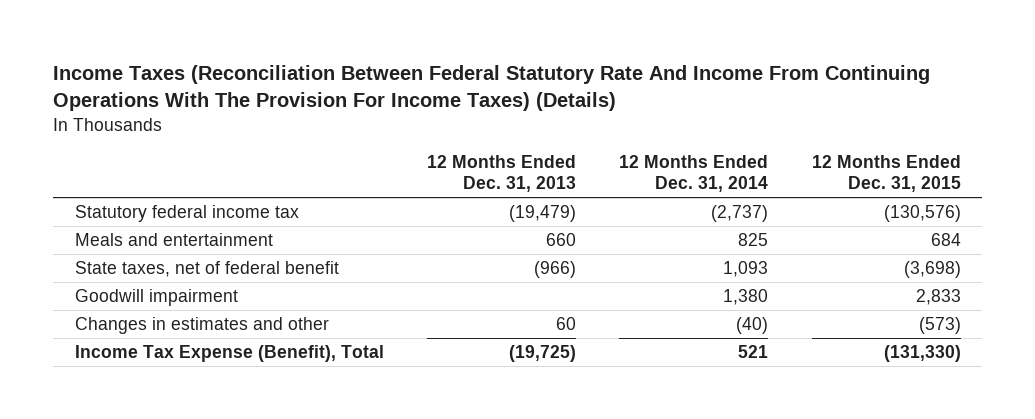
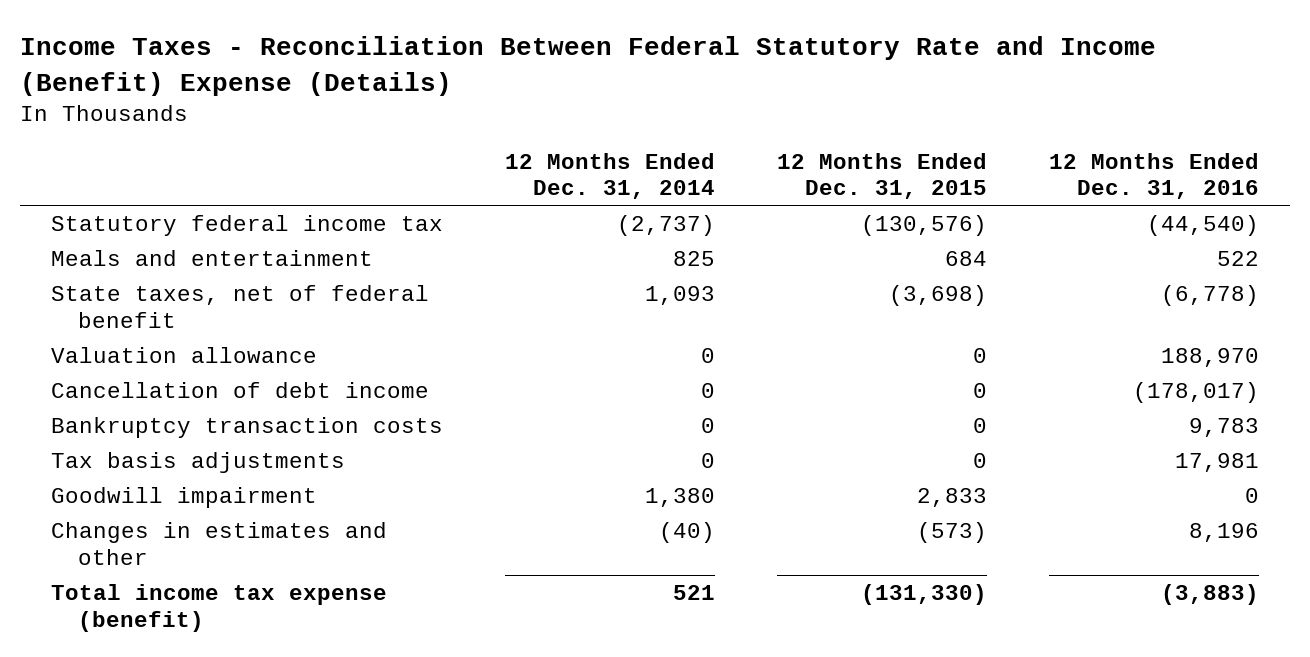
- Income Taxes (Reconciliation Between Federal Statutory Rate And Income From Continuing Operations With The Provision For Income Taxes) (Details)
+ Income Taxes - Reconciliation Between Federal Statutory Rate and Income (Benefit) Expense (Details)
- | 12 Months Ended Dec. 31, 2013 | 12 Months Ended Dec. 31, 2014 | 12 Months Ended Dec. 31, 2015
+ | 12 Months Ended Dec. 31, 2014 | 12 Months Ended Dec. 31, 2015 | 12 Months Ended Dec. 31, 2016
+ Valuation allowance | 0 | 0 | 188,970
+ Cancellation of debt income | 0 | 0 | (178,017)
+ Bankruptcy transaction costs | 0 | 0 | 9,783
+ Tax basis adjustments | 0 | 0 | 17,981
- Income Tax Expense (Benefit), Total | (19,725) | 521 | (131,330)
+ Total income tax expense (benefit) | 521 | (131,330) | (3,883)

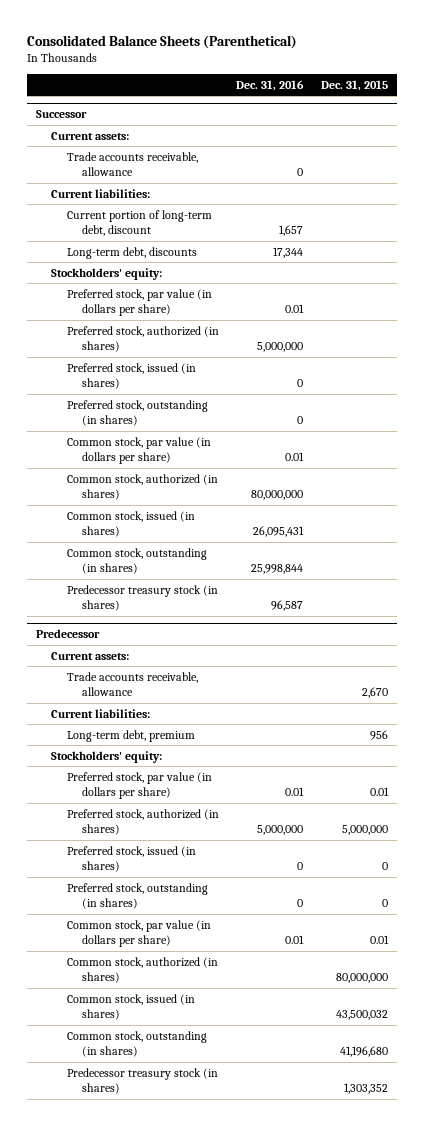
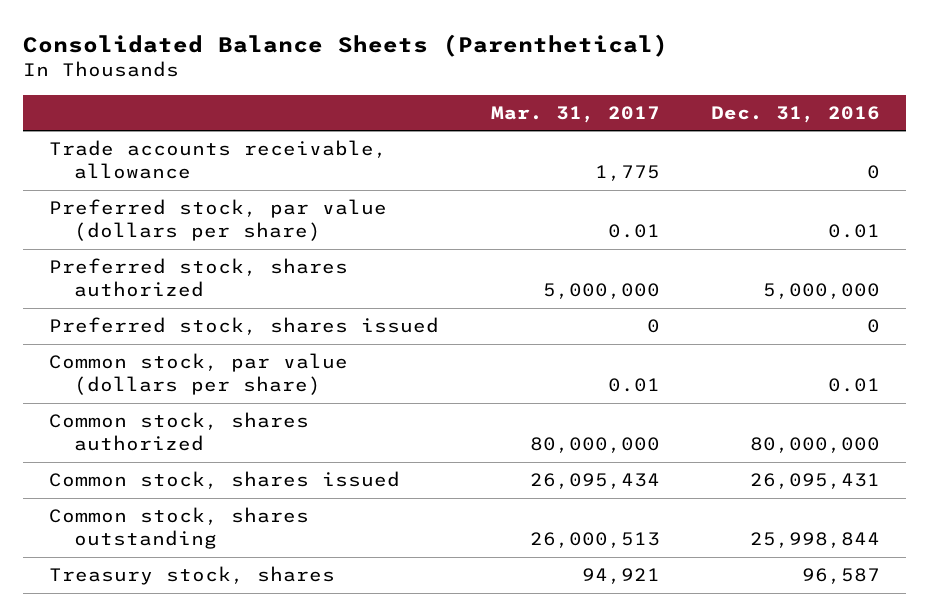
- | Dec. 31, 2016 | Dec. 31, 2015
+ | Mar. 31, 2017 | Dec. 31, 2016
- Successor
- Current assets:
- Current liabilities:
- Current portion of long-term debt, discount | 1,657 |
- Long-term debt, discounts | 17,344 |
- Stockholders' equity:
- Preferred stock, par value (in dollars per share) | 0.01 |
- Preferred stock, authorized (in shares) | 5,000,000 |
- Preferred stock, issued (in shares) | 0 |
- Preferred stock, outstanding (in shares) | 0 |
- Common stock, par value (in dollars per share) | 0.01 |
- Common stock, authorized (in shares) | 80,000,000 |
- Common stock, issued (in shares) | 26,095,431 |
- Common stock, outstanding (in shares) | 25,998,844 |
- Predecessor treasury stock (in shares) | 96,587 |
- Predecessor
- Current assets:
- Trade accounts receivable, allowance | | 2,670
- Current liabilities:
- Long-term debt, premium | | 956
- Stockholders' equity:
- Preferred stock, par value (in dollars per share) | 0.01 | 0.01
- Preferred stock, authorized (in shares) | 5,000,000 | 5,000,000
- Preferred stock, issued (in shares) | 0 | 0
- Preferred stock, outstanding (in shares) | 0 | 0
- Common stock, par value (in dollars per share) | 0.01 | 0.01
- Common stock, authorized (in shares) | | 80,000,000
- Common stock, issued (in shares) | | 43,500,032
- Common stock, outstanding (in shares) | | 41,196,680
- Predecessor treasury stock (in shares) | | 1,303,352
+ Preferred stock, par value (dollars per share) | 0.01 | 0.01
+ Preferred stock, shares authorized | 5,000,000 | 5,000,000
+ Preferred stock, shares issued | 0 | 0
+ Common stock, par value (dollars per share) | 0.01 | 0.01
+ Common stock, shares authorized | 80,000,000 | 80,000,000
+ Common stock, shares issued | 26,095,434 | 26,095,431
+ Common stock, shares outstanding | 26,000,513 | 25,998,844
+ Treasury stock, shares | 94,921 | 96,587

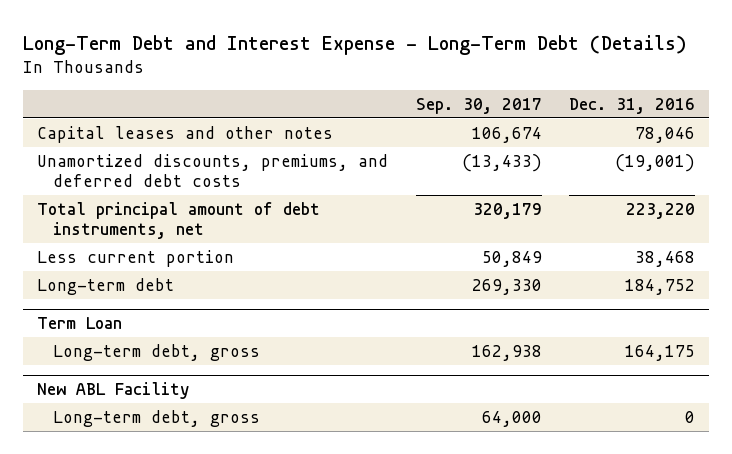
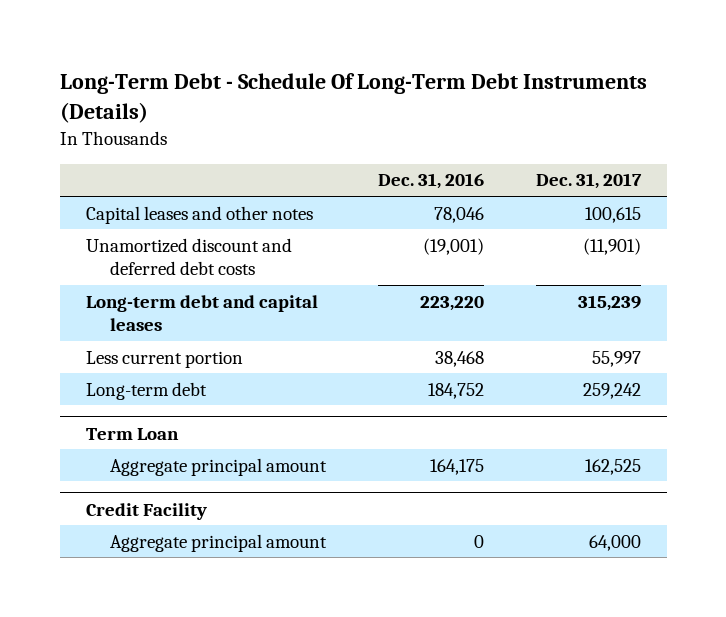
- Long-Term Debt and Interest Expense - Long-Term Debt (Details)
+ Long-Term Debt - Schedule Of Long-Term Debt Instruments (Details)
- | Sep. 30, 2017 | Dec. 31, 2016
+ | Dec. 31, 2016 | Dec. 31, 2017
- Unamortized discounts, premiums, and deferred debt costs | (13,433) | (19,001)
- Total principal amount of debt instruments, net | 320,179 | 223,220
+ Unamortized discount and deferred debt costs | (19,001) | (11,901)
+ Long-term debt and capital leases | 223,220 | 315,239
@ Term Loan
- Long-term debt, gross | 162,938 | 164,175
- New ABL Facility
- Long-term debt, gross | 64,000 | 0
@ Term Loan
+ Aggregate principal amount | 164,175 | 162,525
+ Credit Facility
+ Aggregate principal amount | 0 | 64,000

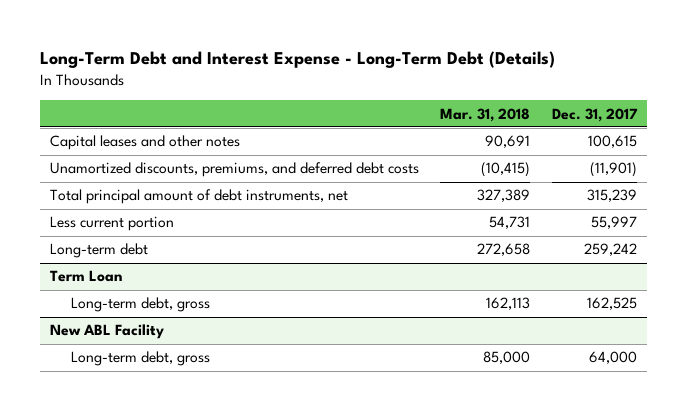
- Long-Term Debt - Schedule Of Long-Term Debt Instruments (Details)
+ Long-Term Debt and Interest Expense - Long-Term Debt (Details)
- | Dec. 31, 2016 | Dec. 31, 2017
+ | Mar. 31, 2018 | Dec. 31, 2017
- Unamortized discount and deferred debt costs | (19,001) | (11,901)
- Long-term debt and capital leases | 223,220 | 315,239
+ Unamortized discounts, premiums, and deferred debt costs | (10,415) | (11,901)
+ Total principal amount of debt instruments, net | 327,389 | 315,239
@ Term Loan
- Aggregate principal amount | 164,175 | 162,525
- Credit Facility
- Aggregate principal amount | 0 | 64,000
@ Term Loan
+ Long-term debt, gross | 162,113 | 162,525
+ New ABL Facility
+ Long-term debt, gross | 85,000 | 64,000

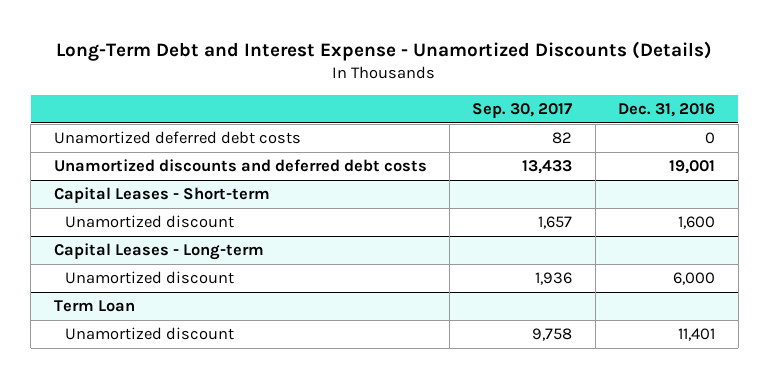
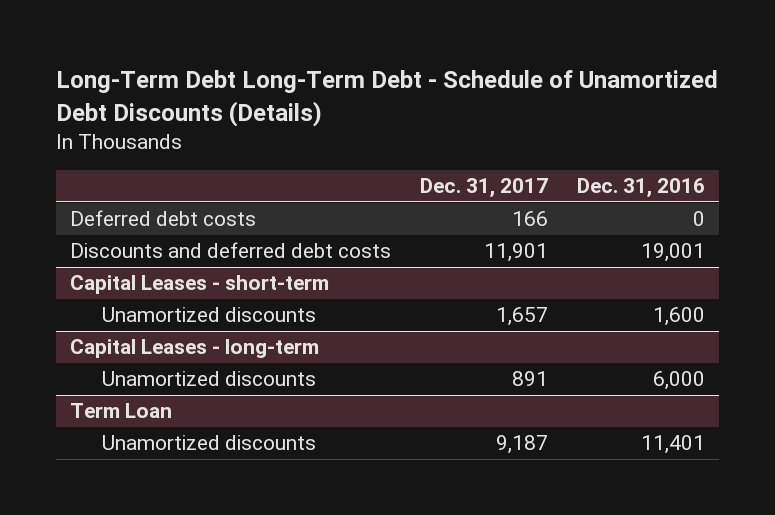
- Long-Term Debt and Interest Expense - Unamortized Discounts (Details)
+ Long-Term Debt Long-Term Debt - Schedule of Unamortized Debt Discounts (Details)
- | Sep. 30, 2017 | Dec. 31, 2016
+ | Dec. 31, 2017 | Dec. 31, 2016
- Unamortized deferred debt costs | 82 | 0
- Unamortized discounts and deferred debt costs | 13,433 | 19,001
- Capital Leases - Short-term
- Unamortized discount | 1,657 | 1,600
- Capital Leases - Long-term
- Unamortized discount | 1,936 | 6,000
+ Deferred debt costs | 166 | 0
+ Discounts and deferred debt costs | 11,901 | 19,001
+ Capital Leases - short-term
+ Unamortized discounts | 1,657 | 1,600
+ Capital Leases - long-term
+ Unamortized discounts | 891 | 6,000
@ Term Loan
- Unamortized discount | 9,758 | 11,401
+ Unamortized discounts | 9,187 | 11,401

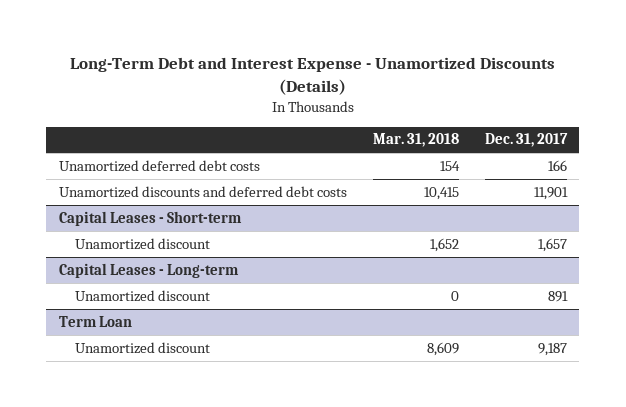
- Long-Term Debt Long-Term Debt - Schedule of Unamortized Debt Discounts (Details)
+ Long-Term Debt and Interest Expense - Unamortized Discounts (Details)
- | Dec. 31, 2017 | Dec. 31, 2016
+ | Mar. 31, 2018 | Dec. 31, 2017
- Deferred debt costs | 166 | 0
- Discounts and deferred debt costs | 11,901 | 19,001
- Capital Leases - short-term
- Unamortized discounts | 1,657 | 1,600
- Capital Leases - long-term
- Unamortized discounts | 891 | 6,000
+ Unamortized deferred debt costs | 154 | 166
+ Unamortized discounts and deferred debt costs | 10,415 | 11,901
+ Capital Leases - Short-term
+ Unamortized discount | 1,652 | 1,657
+ Capital Leases - Long-term
+ Unamortized discount | 0 | 891
@ Term Loan
- Unamortized discounts | 9,187 | 11,401
+ Unamortized discount | 8,609 | 9,187

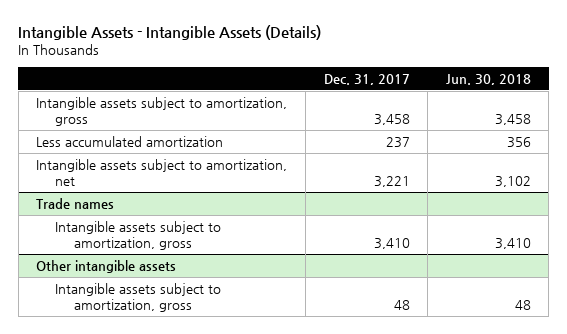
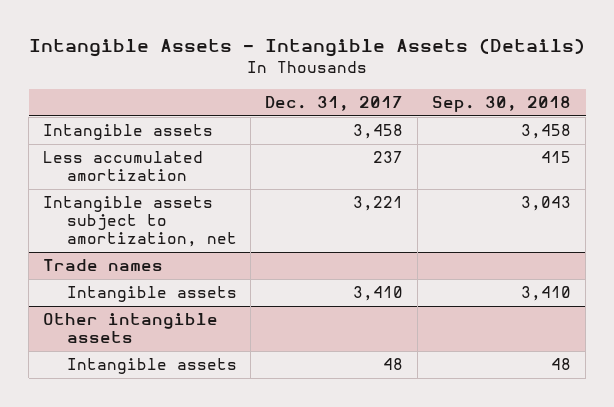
- | Dec. 31, 2017 | Jun. 30, 2018
+ | Dec. 31, 2017 | Sep. 30, 2018
- Intangible assets subject to amortization, gross | 3,458 | 3,458
+ Intangible assets | 3,458 | 3,458
@ Trade names
- Intangible assets subject to amortization, gross | 3,410 | 3,410
+ Intangible assets | 3,410 | 3,410
@ Other intangible assets
- Intangible assets subject to amortization, gross | 48 | 48
+ Intangible assets | 48 | 48

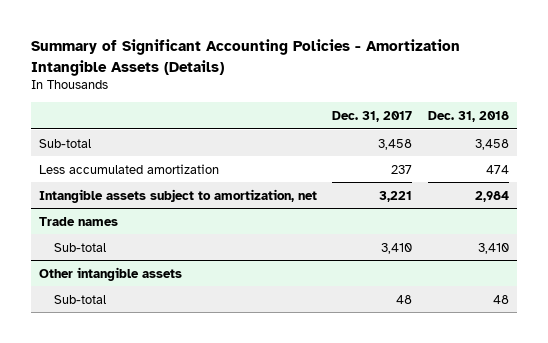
- Intangible Assets - Intangible Assets (Details)
+ Summary of Significant Accounting Policies - Amortization Intangible Assets (Details)
- | Dec. 31, 2017 | Sep. 30, 2018
+ | Dec. 31, 2017 | Dec. 31, 2018
- Intangible assets | 3,458 | 3,458
+ Sub-total | 3,458 | 3,458
@ Trade names
- Intangible assets | 3,410 | 3,410
+ Sub-total | 3,410 | 3,410
@ Other intangible assets
- Intangible assets | 48 | 48
+ Sub-total | 48 | 48

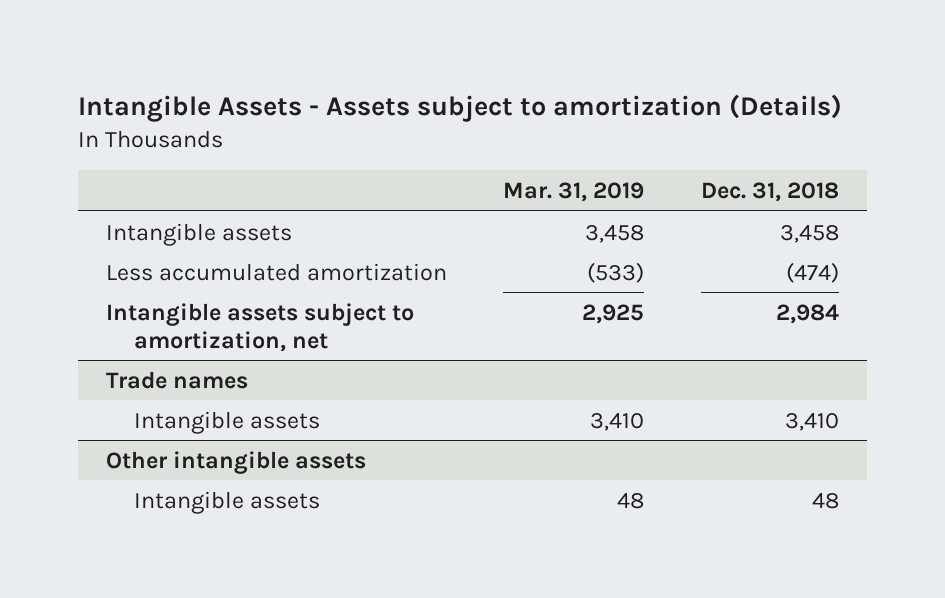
- Summary of Significant Accounting Policies - Amortization Intangible Assets (Details)
+ Intangible Assets - Assets subject to amortization (Details)
- | Dec. 31, 2017 | Dec. 31, 2018
+ | Mar. 31, 2019 | Dec. 31, 2018
- Sub-total | 3,458 | 3,458
- Less accumulated amortization | 237 | 474
+ Intangible assets | 3,458 | 3,458
+ Less accumulated amortization | (533) | (474)
@ Trade names
- Sub-total | 3,410 | 3,410
+ Intangible assets | 3,410 | 3,410
@ Other intangible assets
- Sub-total | 48 | 48
+ Intangible assets | 48 | 48

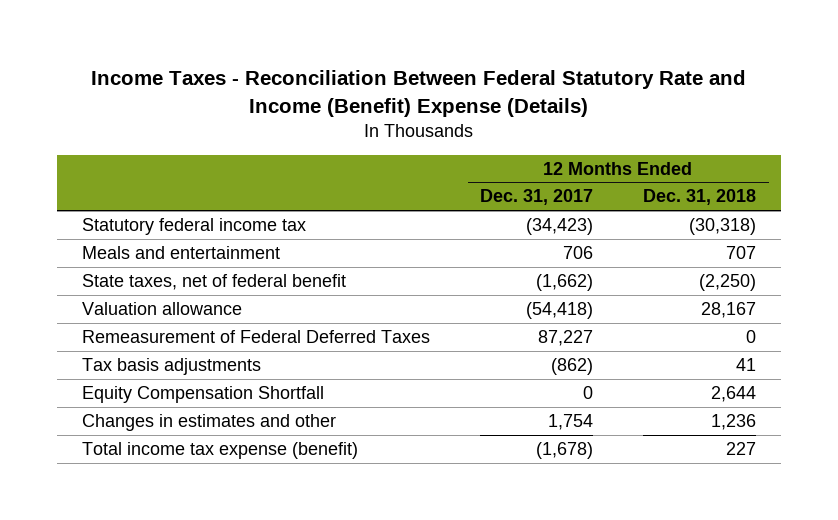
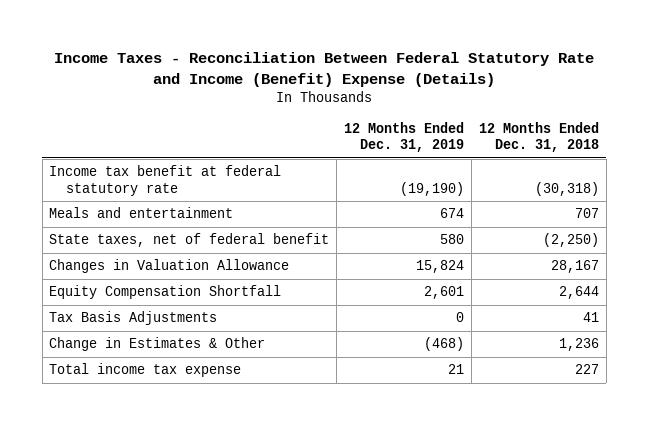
- | 12 Months Ended Dec. 31, 2017 | 12 Months Ended Dec. 31, 2018
+ | 12 Months Ended Dec. 31, 2019 | 12 Months Ended Dec. 31, 2018
- Statutory federal income tax | (34,423) | (30,318)
+ Income tax benefit at federal statutory rate | (19,190) | (30,318)
- Valuation allowance | (54,418) | 28,167
- Remeasurement of Federal Deferred Taxes | 87,227 | 0
- Tax basis adjustments | (862) | 41
+ Changes in Valuation Allowance | 15,824 | 28,167
- Changes in estimates and other | 1,754 | 1,236
- Total income tax expense (benefit) | (1,678) | 227
+ Tax Basis Adjustments | 0 | 41
+ Change in Estimates & Other | (468) | 1,236
+ Total income tax expense | 21 | 227

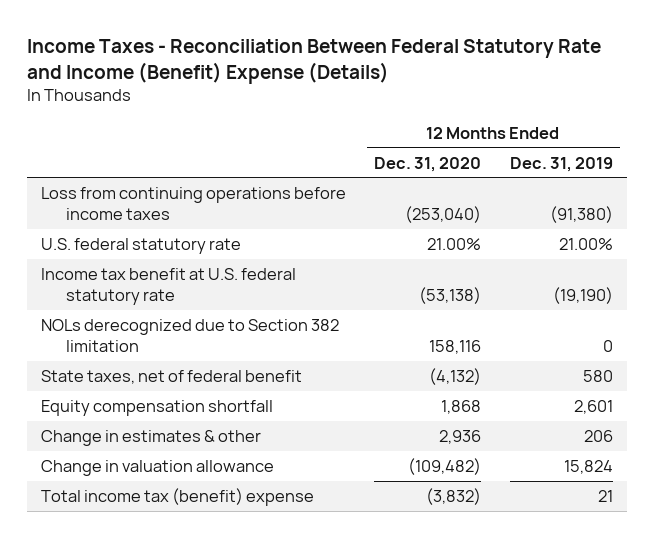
- | 12 Months Ended Dec. 31, 2019 | 12 Months Ended Dec. 31, 2018
+ | 12 Months Ended Dec. 31, 2020 | 12 Months Ended Dec. 31, 2019
- Income tax benefit at federal statutory rate | (19,190) | (30,318)
- Meals and entertainment | 674 | 707
+ Loss from continuing operations before income taxes | (253,040) | (91,380)
+ U.S. federal statutory rate | 21.00% | 21.00%
+ Income tax benefit at U.S. federal statutory rate | (53,138) | (19,190)
+ NOLs derecognized due to Section 382 limitation | 158,116 | 0
- Changes in Valuation Allowance | 15,824 | 28,167
- Equity Compensation Shortfall | 2,601 | 2,644
- Tax Basis Adjustments | 0 | 41
- Change in Estimates & Other | (468) | 1,236
- Total income tax expense | 21 | 227
+ Equity compensation shortfall | 1,868 | 2,601
+ Change in estimates & other | 2,936 | 206
+ Change in valuation allowance | (109,482) | 15,824
+ Total income tax (benefit) expense | (3,832) | 21

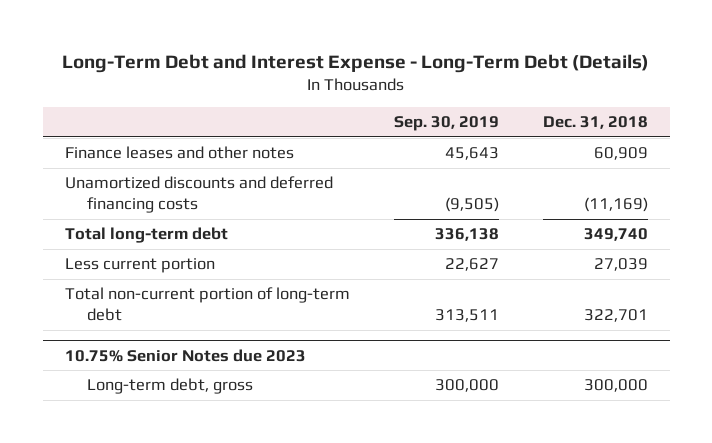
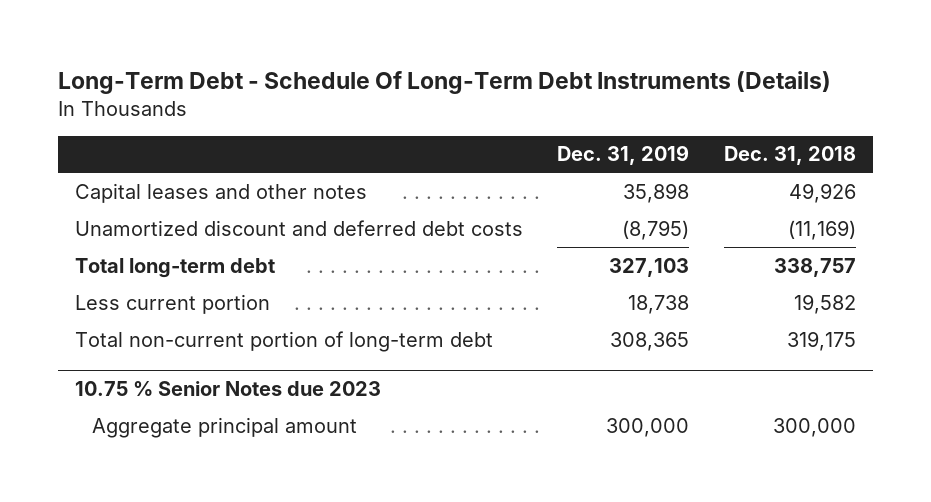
- Long-Term Debt and Interest Expense - Long-Term Debt (Details)
+ Long-Term Debt - Schedule Of Long-Term Debt Instruments (Details)
- | Sep. 30, 2019 | Dec. 31, 2018
+ | Dec. 31, 2019 | Dec. 31, 2018
- Finance leases and other notes | 45,643 | 60,909
- Unamortized discounts and deferred financing costs | (9,505) | (11,169)
- Total long-term debt | 336,138 | 349,740
- Less current portion | 22,627 | 27,039
- Total non-current portion of long-term debt | 313,511 | 322,701
- 10.75% Senior Notes due 2023
- Long-term debt, gross | 300,000 | 300,000
+ Capital leases and other notes | 35,898 | 49,926
+ Unamortized discount and deferred debt costs | (8,795) | (11,169)
+ Total long-term debt | 327,103 | 338,757
+ Less current portion | 18,738 | 19,582
+ Total non-current portion of long-term debt | 308,365 | 319,175
+ 10.75 % Senior Notes due 2023
+ Aggregate principal amount | 300,000 | 300,000

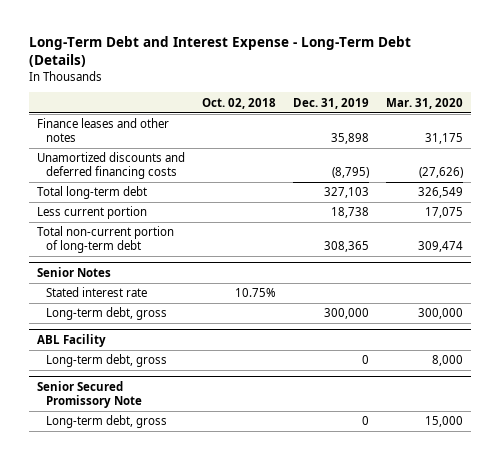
- Long-Term Debt - Schedule Of Long-Term Debt Instruments (Details)
+ Long-Term Debt and Interest Expense - Long-Term Debt (Details)
- | Dec. 31, 2019 | Dec. 31, 2018
+ | Oct. 02, 2018 | Dec. 31, 2019 | Mar. 31, 2020
- Capital leases and other notes | 35,898 | 49,926
- Unamortized discount and deferred debt costs | (8,795) | (11,169)
+ Finance leases and other notes | | 35,898 | 31,175
+ Unamortized discounts and deferred financing costs | | (8,795) | (27,626)
- 10.75 % Senior Notes due 2023
- Aggregate principal amount | 300,000 | 300,000
+ Senior Notes
+ Stated interest rate | 10.75% | |
+ Long-term debt, gross | | 300,000 | 300,000
+ ABL Facility
+ Long-term debt, gross | | 0 | 8,000
+ Senior Secured Promissory Note
+ Long-term debt, gross | | 0 | 15,000

